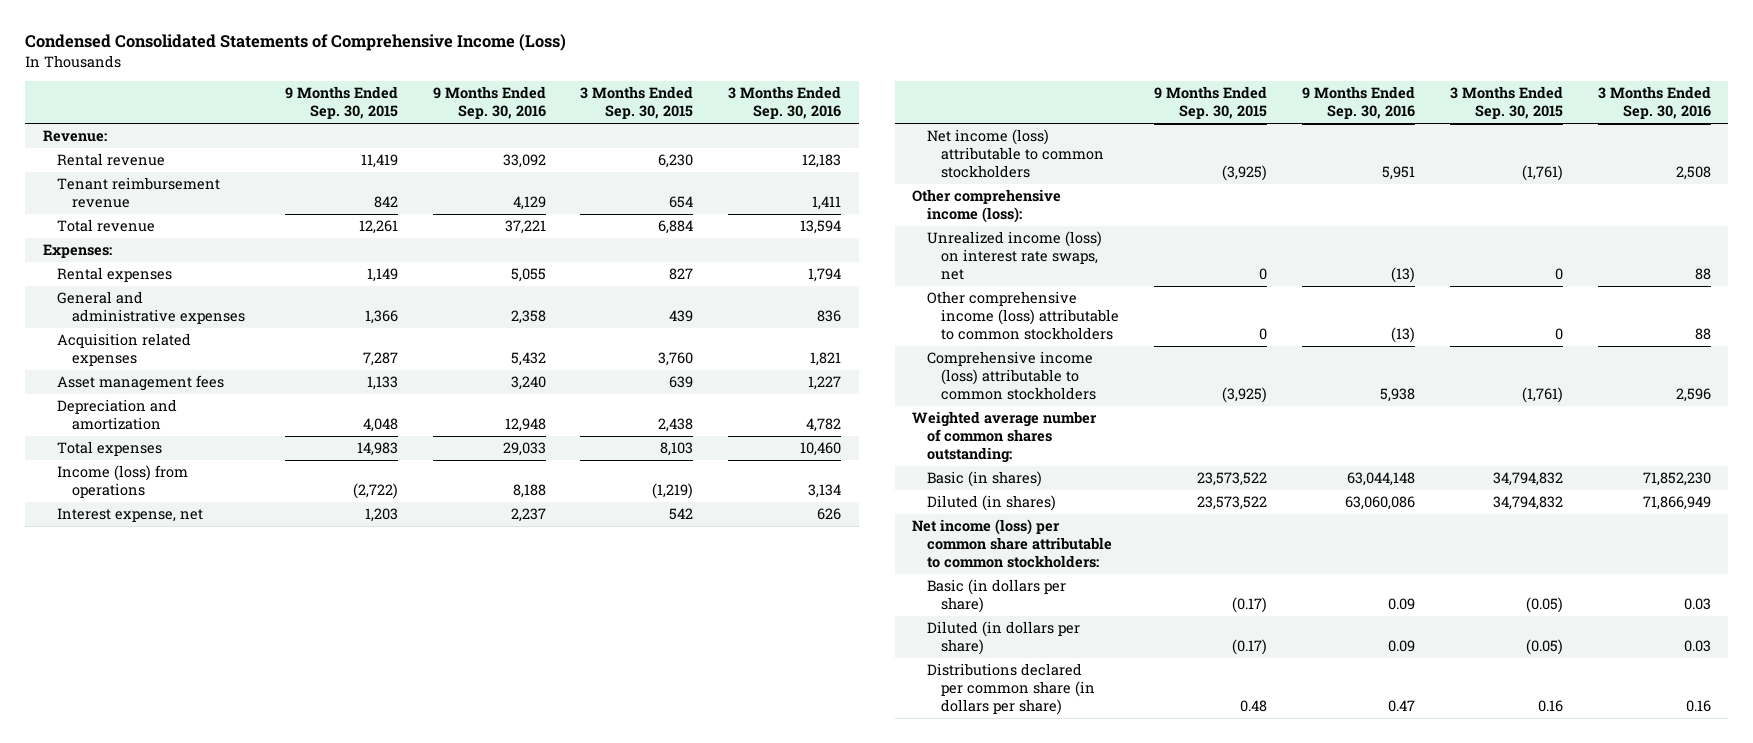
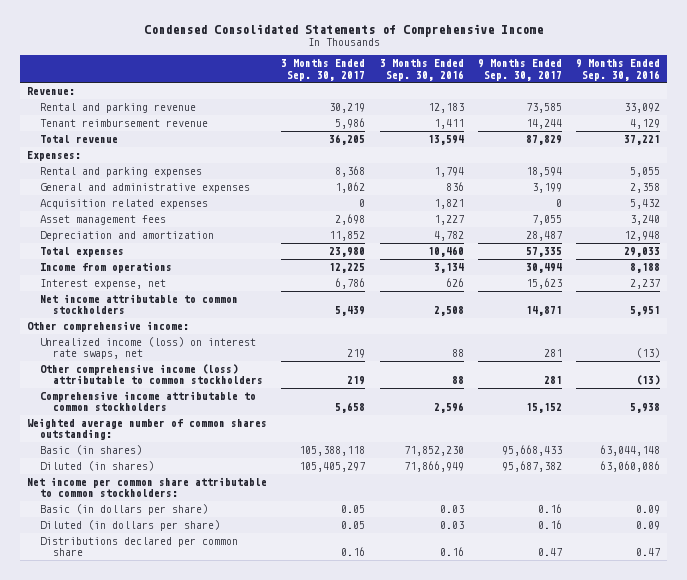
- Condensed Consolidated Statements of Comprehensive Income (Loss)
+ Condensed Consolidated Statements of Comprehensive Income
- | 9 Months Ended Sep. 30, 2015 | 9 Months Ended Sep. 30, 2016 | 3 Months Ended Sep. 30, 2015 | 3 Months Ended Sep. 30, 2016
+ | 3 Months Ended Sep. 30, 2017 | 3 Months Ended Sep. 30, 2016 | 9 Months Ended Sep. 30, 2017 | 9 Months Ended Sep. 30, 2016
- Rental revenue | 11,419 | 33,092 | 6,230 | 12,183
+ Rental and parking revenue | 30,219 | 12,183 | 73,585 | 33,092
- Rental expenses | 1,149 | 5,055 | 827 | 1,794
+ Rental and parking expenses | 8,368 | 1,794 | 18,594 | 5,055
- Income (loss) from operations | (2,722) | 8,188 | (1,219) | 3,134
+ Income from operations | 12,225 | 3,134 | 30,494 | 8,188
- Net income (loss) attributable to common stockholders | (3,925) | 5,951 | (1,761) | 2,508
- Other comprehensive income (loss):
+ Net income attributable to common stockholders | 5,439 | 2,508 | 14,871 | 5,951
+ Other comprehensive income:
- Comprehensive income (loss) attributable to common stockholders | (3,925) | 5,938 | (1,761) | 2,596
+ Comprehensive income attributable to common stockholders | 5,658 | 2,596 | 15,152 | 5,938
- Net income (loss) per common share attributable to common stockholders:
+ Net income per common share attributable to common stockholders:
- Distributions declared per common share (in dollars per share) | 0.48 | 0.47 | 0.16 | 0.16
+ Distributions declared per common share | 0.16 | 0.16 | 0.47 | 0.47

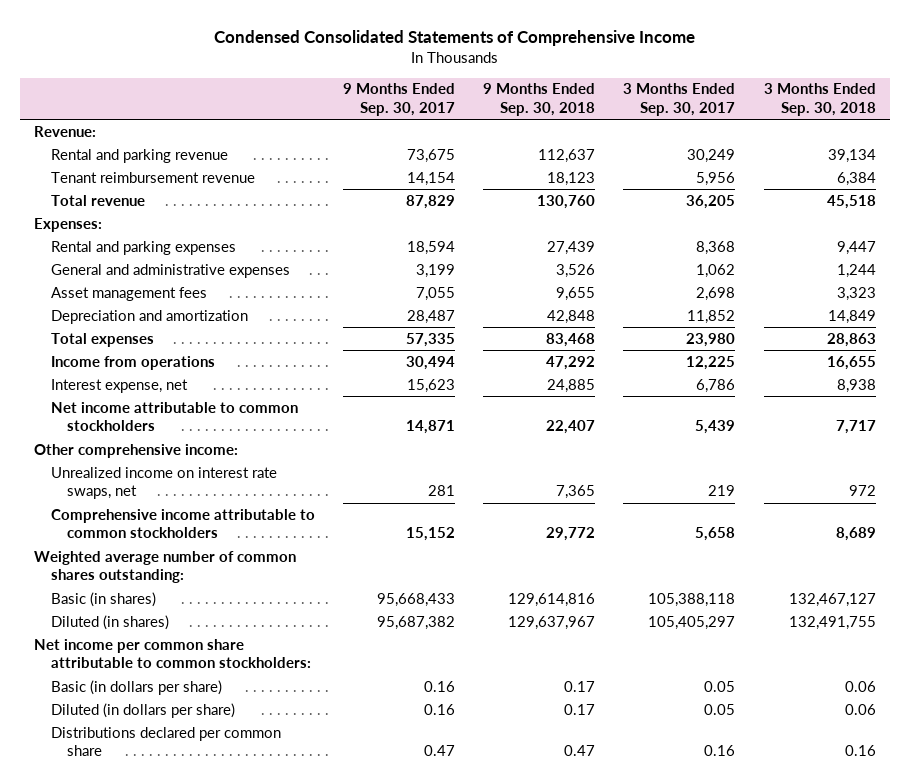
- | 3 Months Ended Sep. 30, 2017 | 3 Months Ended Sep. 30, 2016 | 9 Months Ended Sep. 30, 2017 | 9 Months Ended Sep. 30, 2016
+ | 9 Months Ended Sep. 30, 2017 | 9 Months Ended Sep. 30, 2018 | 3 Months Ended Sep. 30, 2017 | 3 Months Ended Sep. 30, 2018
- Rental and parking revenue | 30,219 | 12,183 | 73,585 | 33,092
- Tenant reimbursement revenue | 5,986 | 1,411 | 14,244 | 4,129
+ Rental and parking revenue | 73,675 | 112,637 | 30,249 | 39,134
+ Tenant reimbursement revenue | 14,154 | 18,123 | 5,956 | 6,384
- Acquisition related expenses | 0 | 1,821 | 0 | 5,432
- Unrealized income (loss) on interest rate swaps, net | 219 | 88 | 281 | (13)
- Other comprehensive income (loss) attributable to common stockholders | 219 | 88 | 281 | (13)
+ Unrealized income on interest rate swaps, net | 281 | 7,365 | 219 | 972

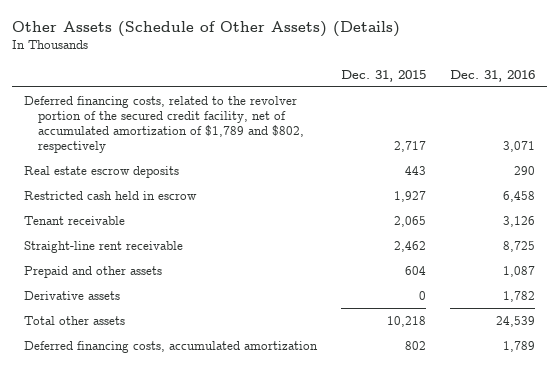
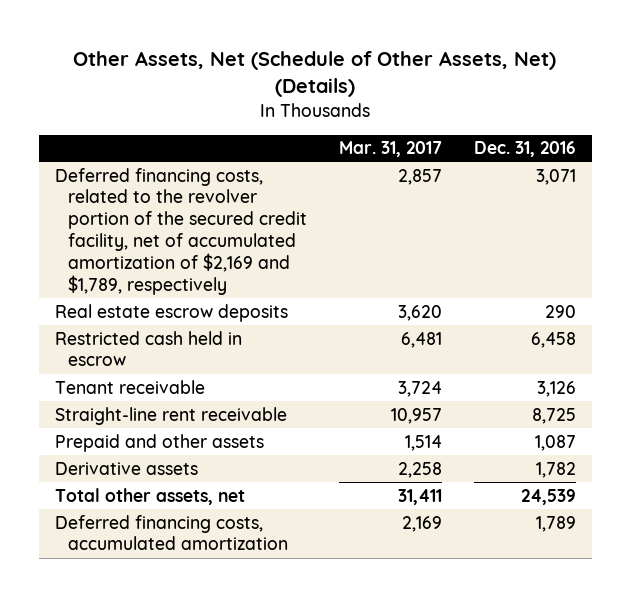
- Other Assets (Schedule of Other Assets) (Details)
+ Other Assets, Net (Schedule of Other Assets, Net) (Details)
- | Dec. 31, 2015 | Dec. 31, 2016
+ | Mar. 31, 2017 | Dec. 31, 2016
- Deferred financing costs, related to the revolver portion of the secured credit facility, net of accumulated amortization of $1,789 and $802, respectively | 2,717 | 3,071
+ Deferred financing costs, related to the revolver portion of the secured credit facility, net of accumulated amortization of $2,169 and $1,789, respectively | 2,857 | 3,071
- Total other assets | 10,218 | 24,539
+ Total other assets, net | 31,411 | 24,539

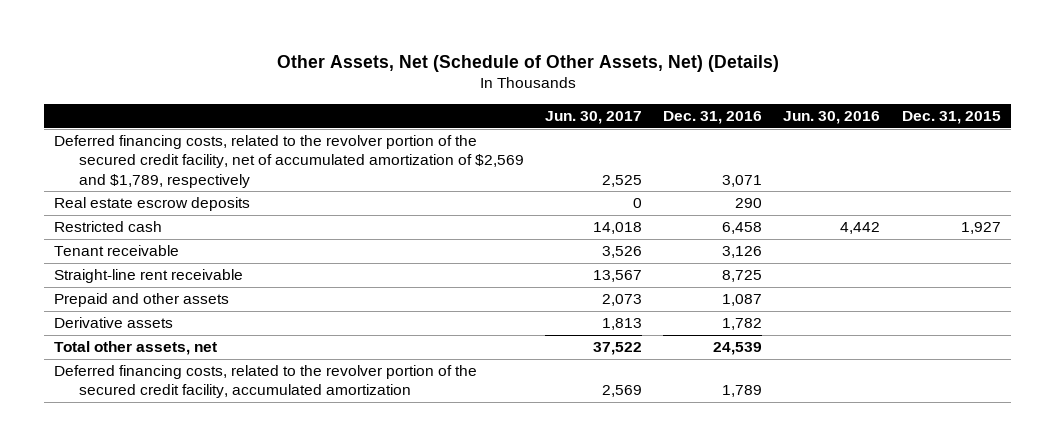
- | Mar. 31, 2017 | Dec. 31, 2016
+ | Jun. 30, 2017 | Dec. 31, 2016 | Jun. 30, 2016 | Dec. 31, 2015
- Deferred financing costs, related to the revolver portion of the secured credit facility, net of accumulated amortization of $2,169 and $1,789, respectively | 2,857 | 3,071
+ Deferred financing costs, related to the revolver portion of the secured credit facility, net of accumulated amortization of $2,569 and $1,789, respectively | 2,525 | 3,071 | |
- Restricted cash held in escrow | 6,481 | 6,458
+ Restricted cash | 14,018 | 6,458 | 4,442 | 1,927
- Deferred financing costs, accumulated amortization | 2,169 | 1,789
+ Deferred financing costs, related to the revolver portion of the secured credit facility, accumulated amortization | 2,569 | 1,789 | |

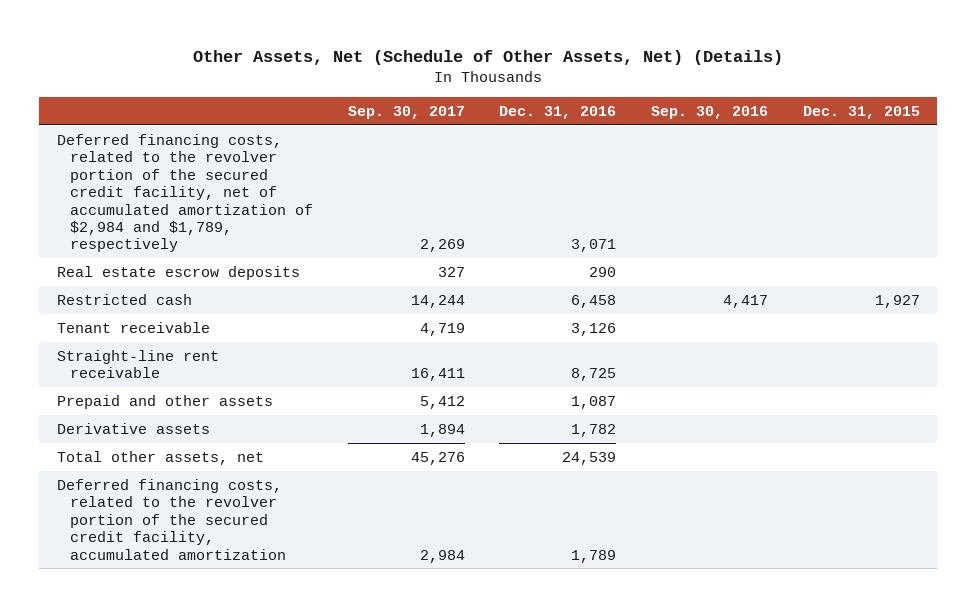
- | Jun. 30, 2017 | Dec. 31, 2016 | Jun. 30, 2016 | Dec. 31, 2015
+ | Sep. 30, 2017 | Dec. 31, 2016 | Sep. 30, 2016 | Dec. 31, 2015
- Deferred financing costs, related to the revolver portion of the secured credit facility, net of accumulated amortization of $2,569 and $1,789, respectively | 2,525 | 3,071 | |
+ Deferred financing costs, related to the revolver portion of the secured credit facility, net of accumulated amortization of $2,984 and $1,789, respectively | 2,269 | 3,071 | |

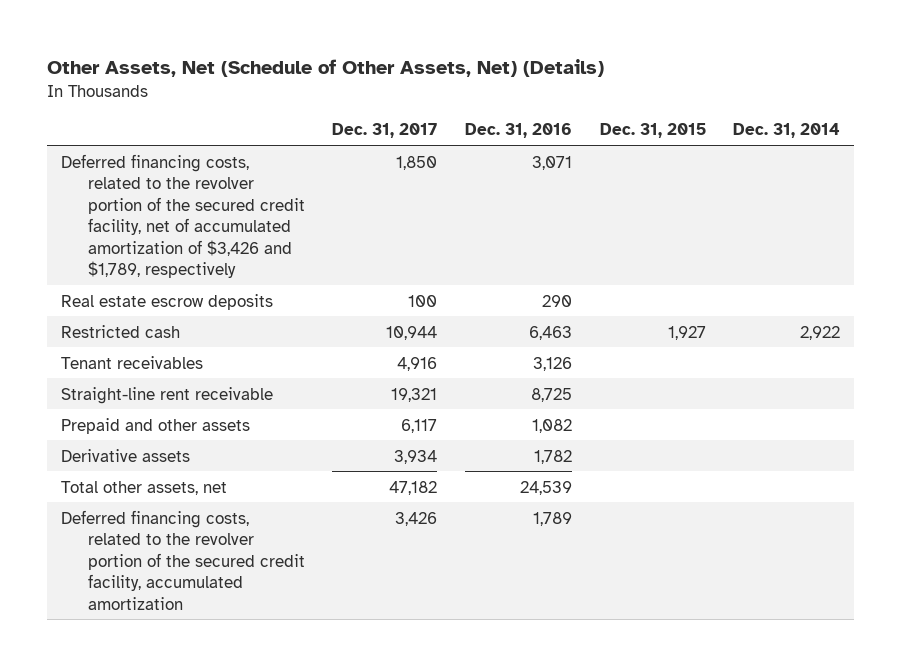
- | Sep. 30, 2017 | Dec. 31, 2016 | Sep. 30, 2016 | Dec. 31, 2015
+ | Dec. 31, 2017 | Dec. 31, 2016 | Dec. 31, 2015 | Dec. 31, 2014
- Deferred financing costs, related to the revolver portion of the secured credit facility, net of accumulated amortization of $2,984 and $1,789, respectively | 2,269 | 3,071 | |
+ Deferred financing costs, related to the revolver portion of the secured credit facility, net of accumulated amortization of $3,426 and $1,789, respectively | 1,850 | 3,071 | |
- Restricted cash | 14,244 | 6,458 | 4,417 | 1,927
- Tenant receivable | 4,719 | 3,126 | |
+ Restricted cash | 10,944 | 6,463 | 1,927 | 2,922
+ Tenant receivables | 4,916 | 3,126 | |
- Prepaid and other assets | 5,412 | 1,087 | |
+ Prepaid and other assets | 6,117 | 1,082 | |

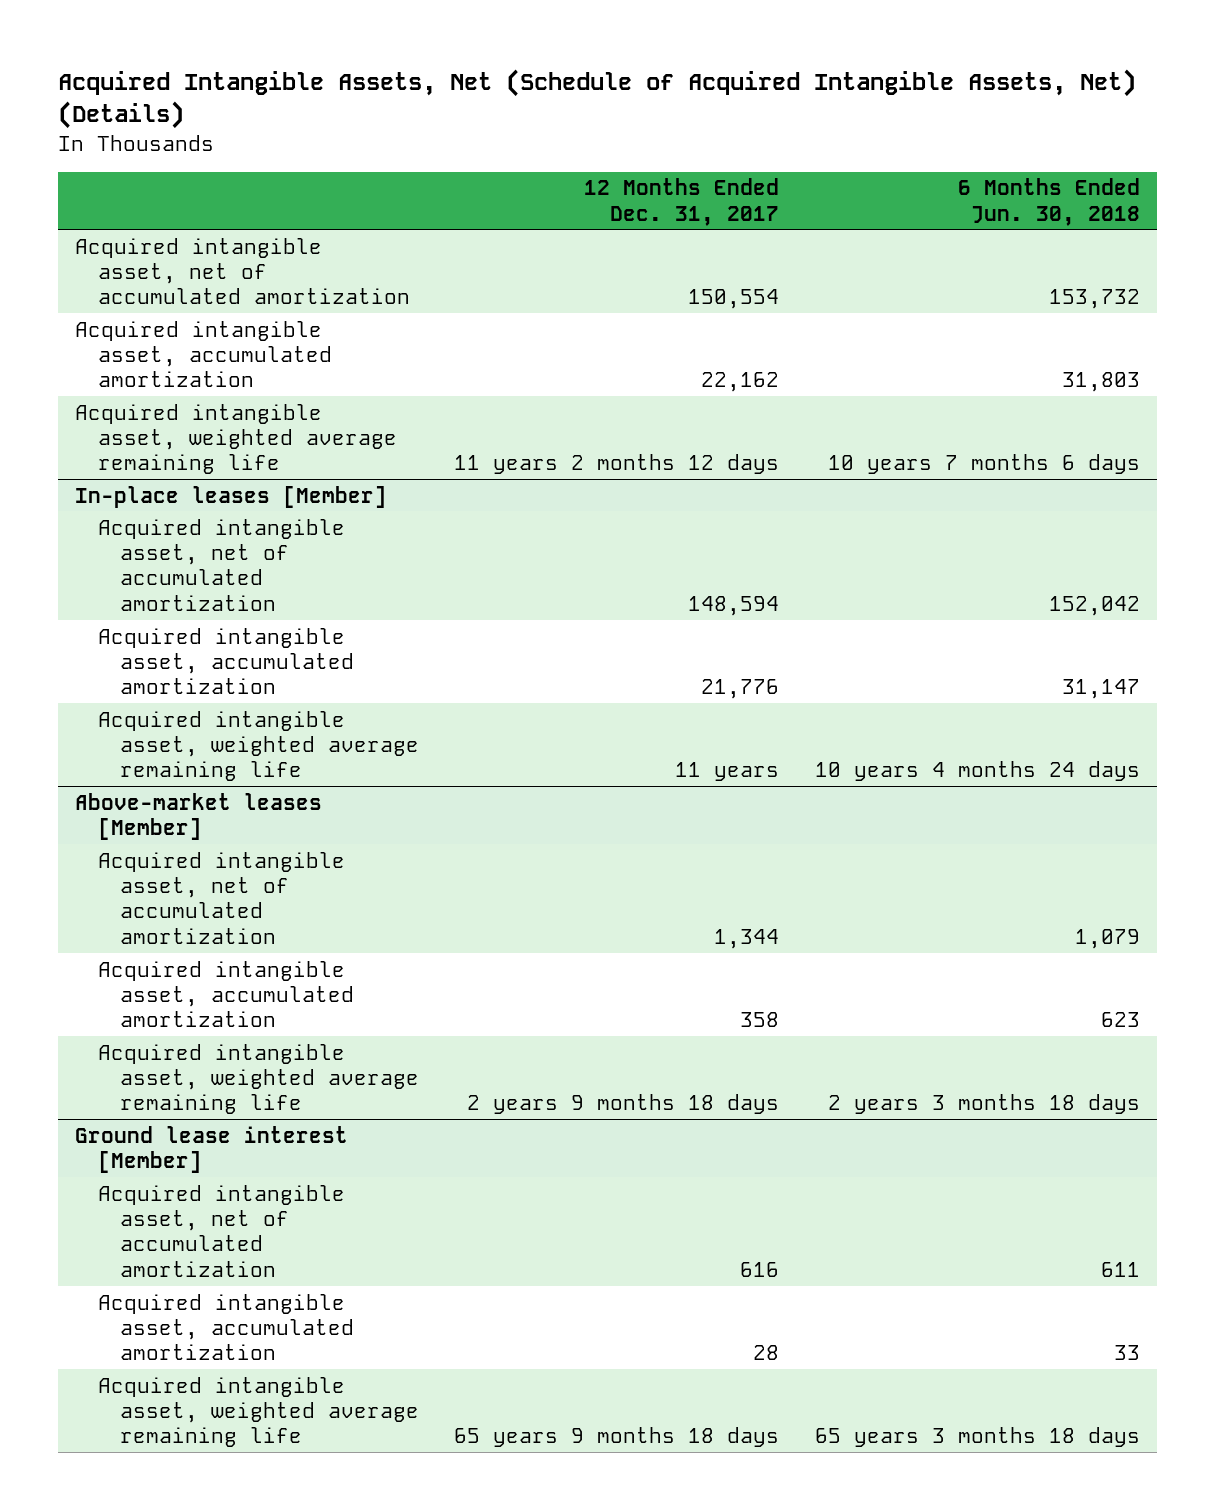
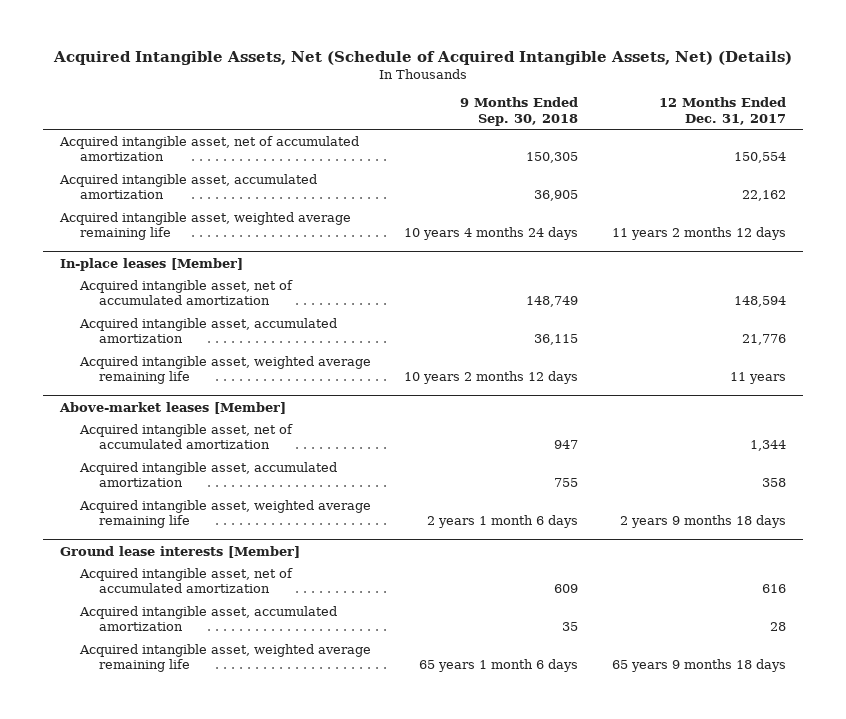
- | 12 Months Ended Dec. 31, 2017 | 6 Months Ended Jun. 30, 2018
+ | 9 Months Ended Sep. 30, 2018 | 12 Months Ended Dec. 31, 2017
- Ground lease interest [Member]
+ Ground lease interests [Member]

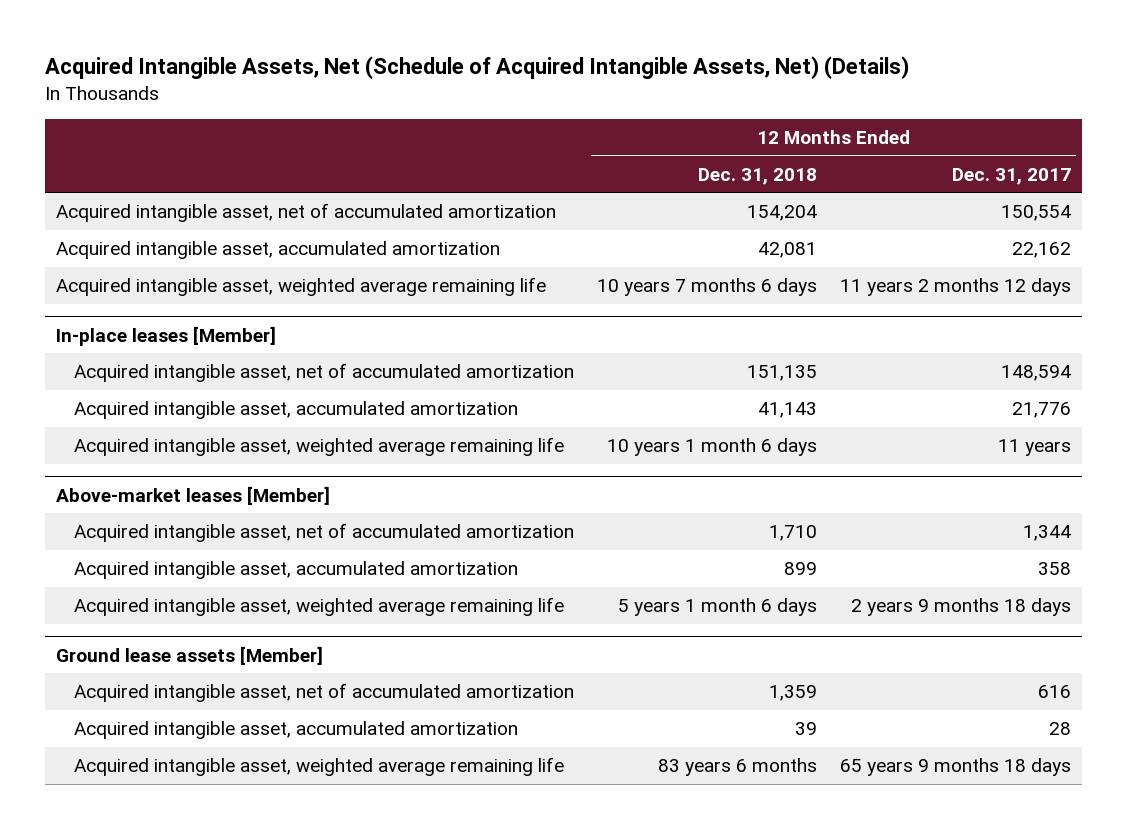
- | 9 Months Ended Sep. 30, 2018 | 12 Months Ended Dec. 31, 2017
+ | 12 Months Ended Dec. 31, 2018 | 12 Months Ended Dec. 31, 2017
- Ground lease interests [Member]
+ Ground lease assets [Member]

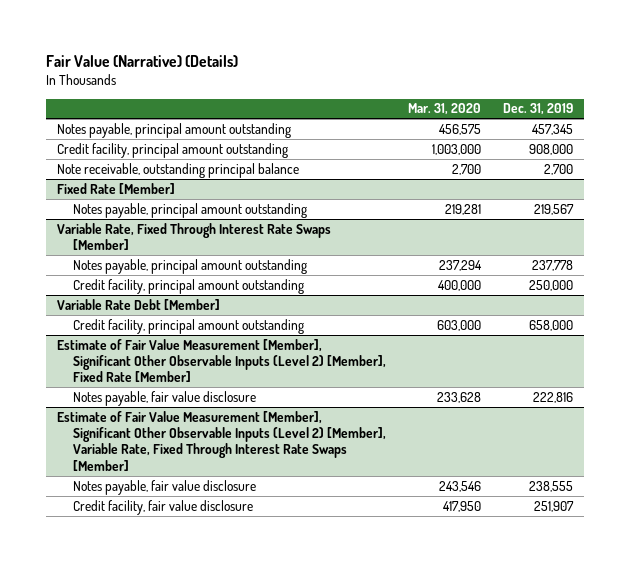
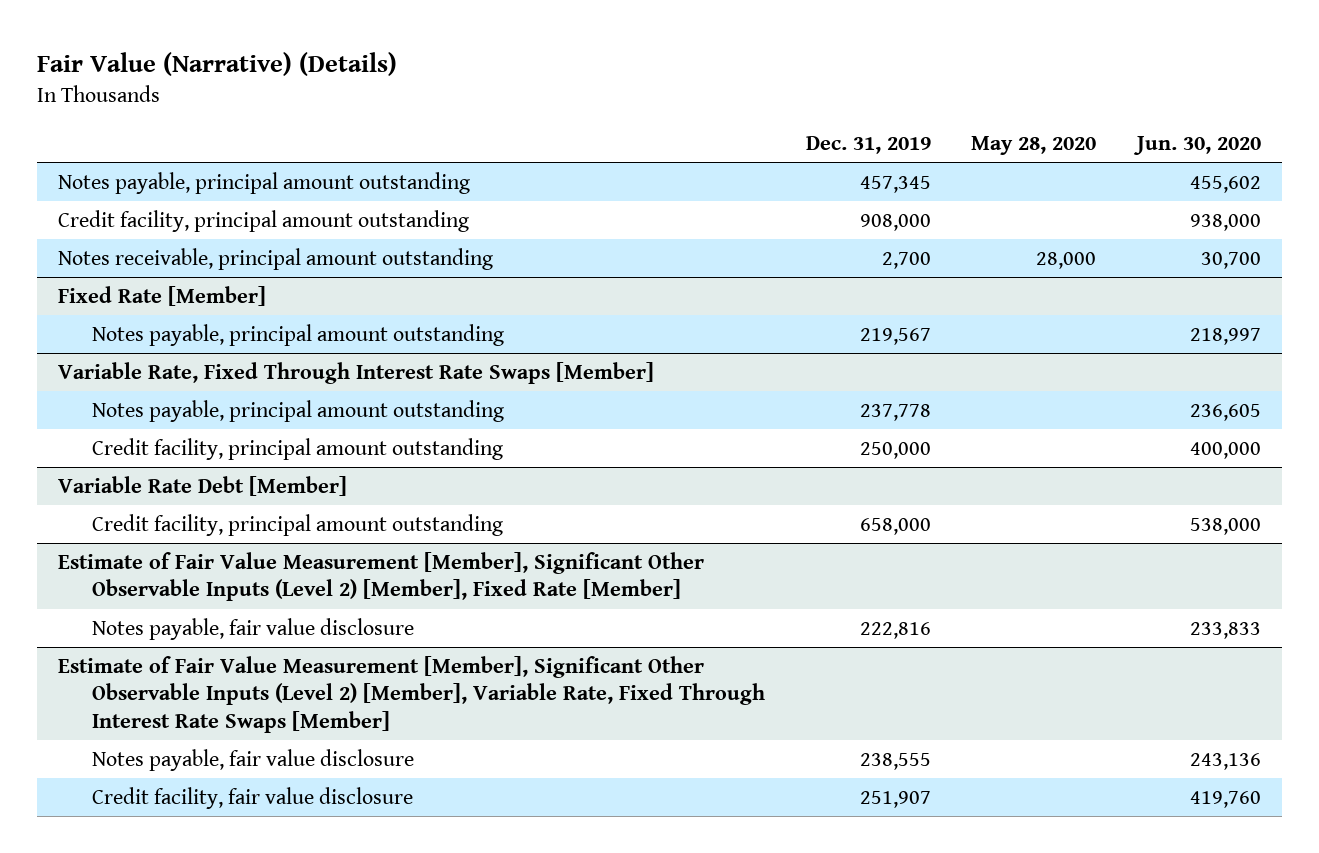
- | Mar. 31, 2020 | Dec. 31, 2019
+ | Dec. 31, 2019 | May 28, 2020 | Jun. 30, 2020
- Note receivable, outstanding principal balance | 2,700 | 2,700
+ Notes receivable, principal amount outstanding | 2,700 | 28,000 | 30,700

